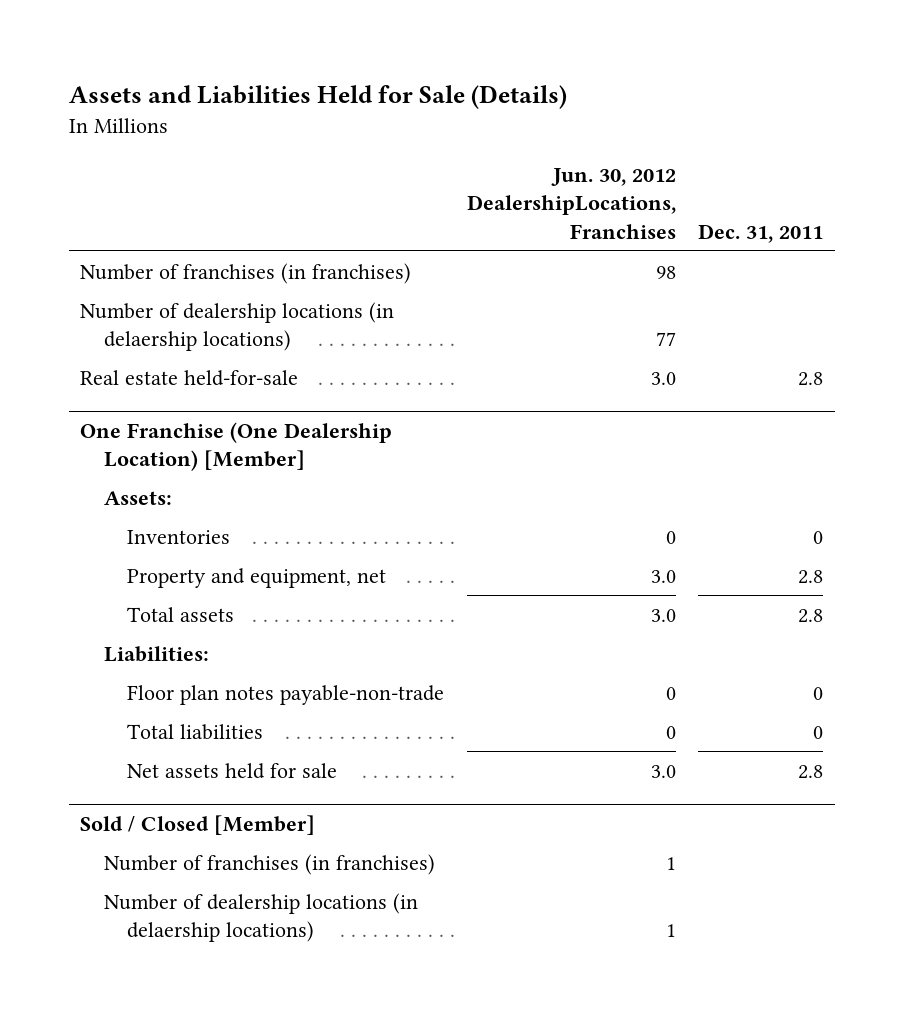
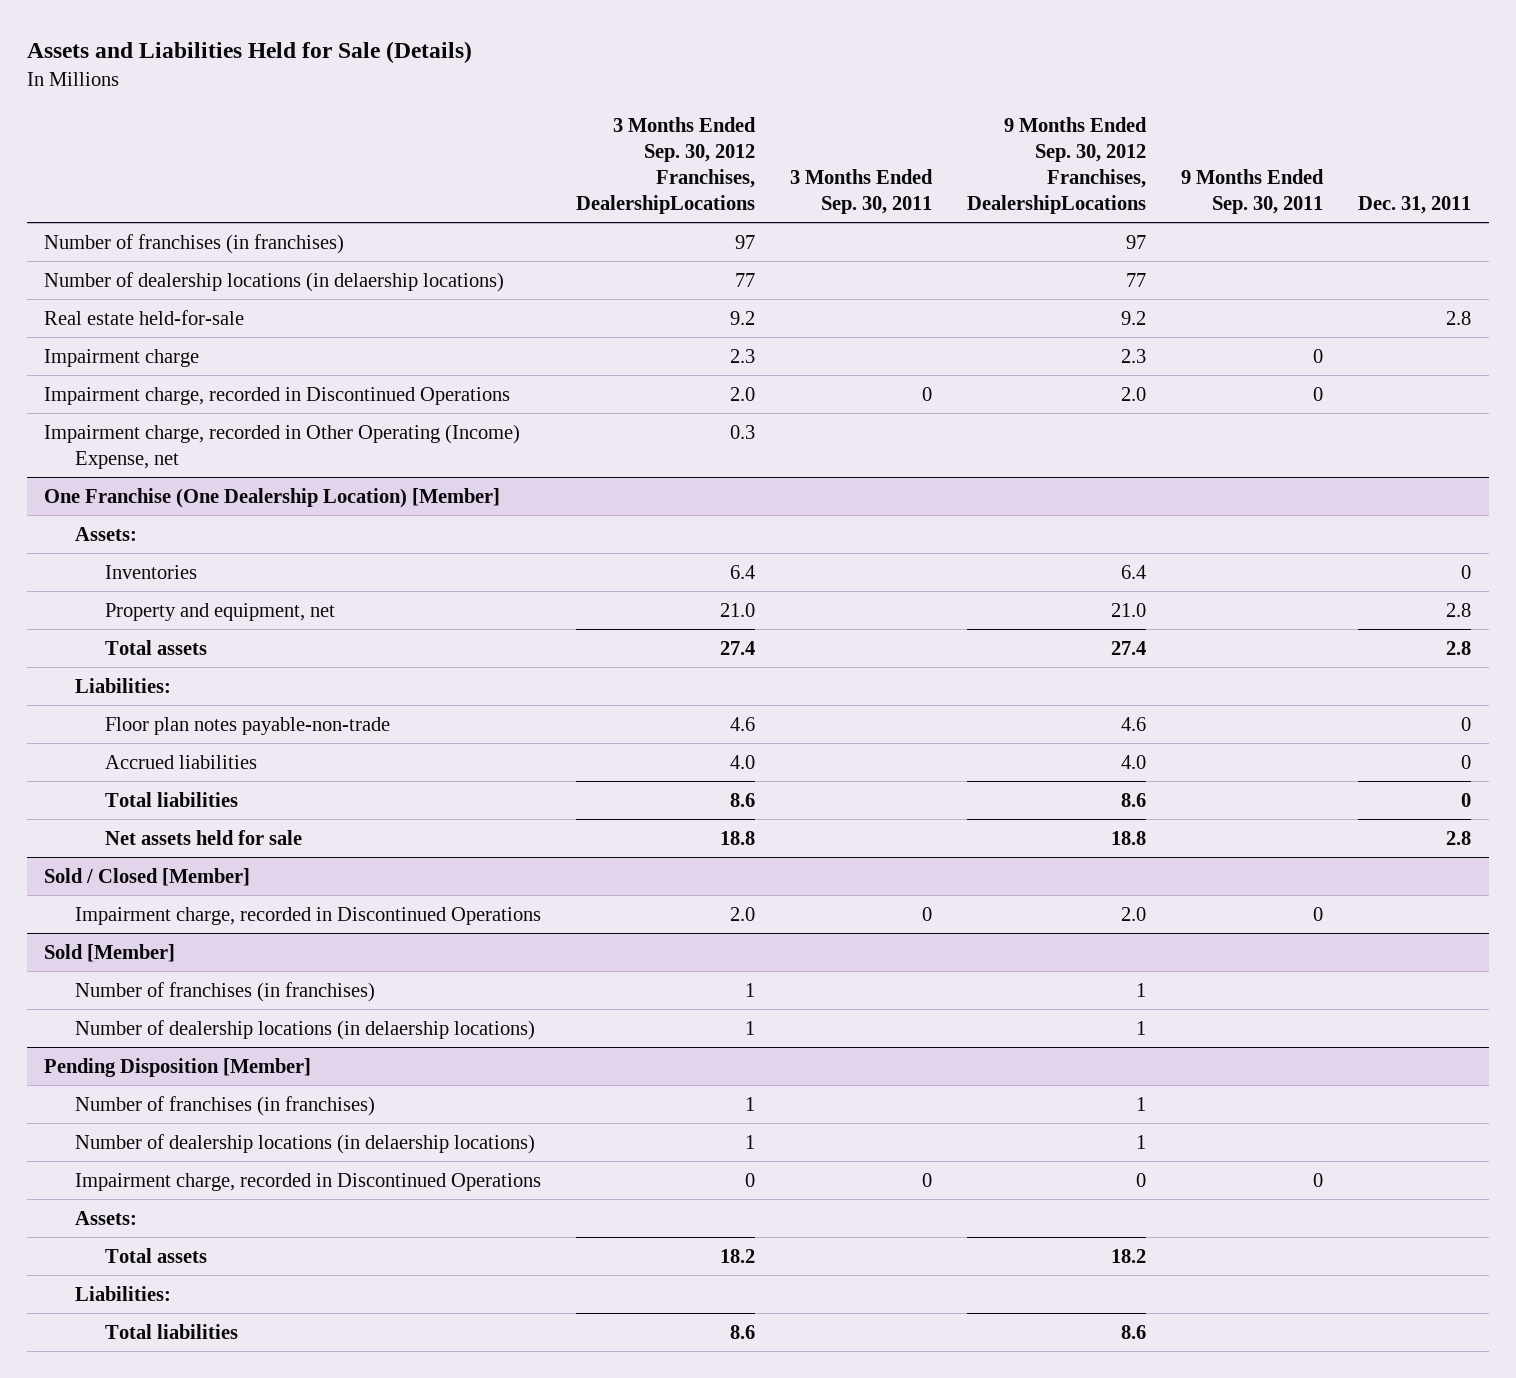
- | Jun. 30, 2012 DealershipLocations, Franchises | Dec. 31, 2011
+ | 3 Months Ended Sep. 30, 2012 Franchises, DealershipLocations | 3 Months Ended Sep. 30, 2011 | 9 Months Ended Sep. 30, 2012 Franchises, DealershipLocations | 9 Months Ended Sep. 30, 2011 | Dec. 31, 2011
+ Impairment charge | 2.3 | | 2.3 | 0 |
+ Impairment charge, recorded in Discontinued Operations | 2.0 | 0 | 2.0 | 0 |
+ Impairment charge, recorded in Other Operating (Income) Expense, net | 0.3 | | | |
@ One Franchise (One Dealership Location) [Member]
+ Accrued liabilities | 4.0 | | 4.0 | | 0
@ Sold / Closed [Member]
- Number of franchises (in franchises) | 1 |
- Number of dealership locations (in delaership locations) | 1 |
+ Impairment charge, recorded in Discontinued Operations | 2.0 | 0 | 2.0 | 0 |
+ Sold [Member]
+ Number of franchises (in franchises) | 1 | | 1 | |
+ Number of dealership locations (in delaership locations) | 1 | | 1 | |
+ Pending Disposition [Member]
+ Number of franchises (in franchises) | 1 | | 1 | |
+ Number of dealership locations (in delaership locations) | 1 | | 1 | |
+ Impairment charge, recorded in Discontinued Operations | 0 | 0 | 0 | 0 |
+ Assets:
+ Total assets | 18.2 | | 18.2 | |
+ Liabilities:
+ Total liabilities | 8.6 | | 8.6 | |

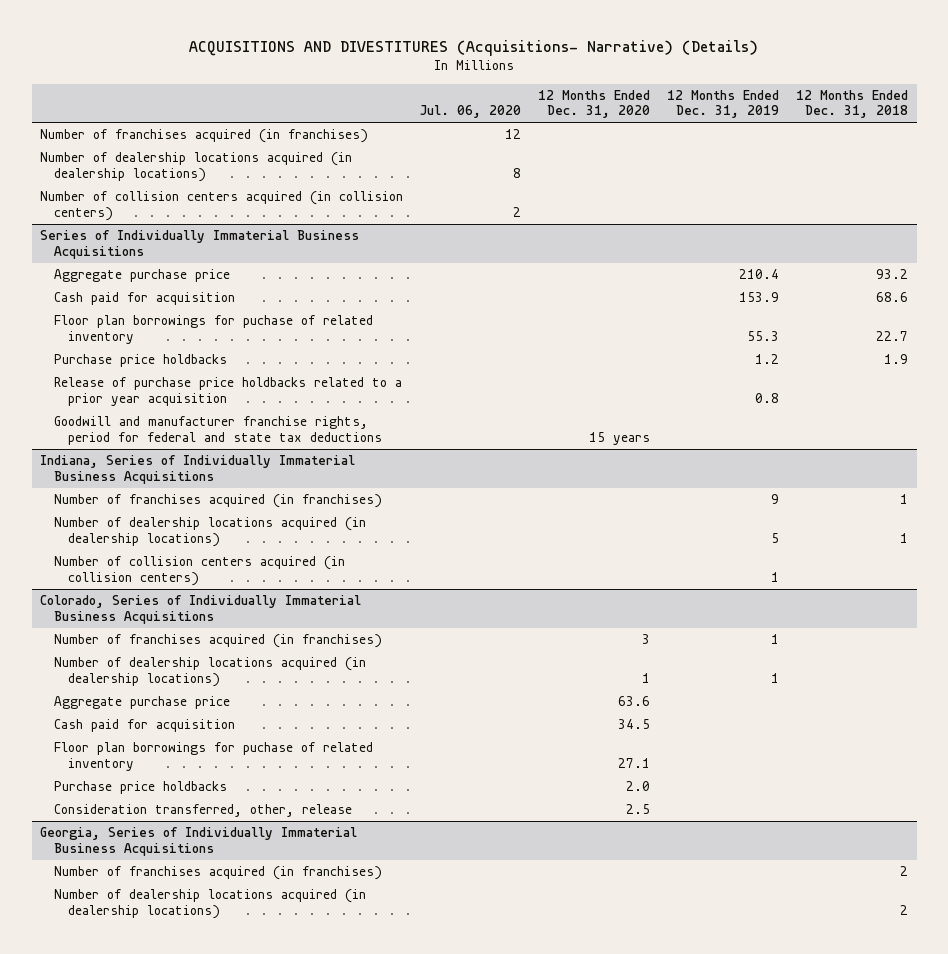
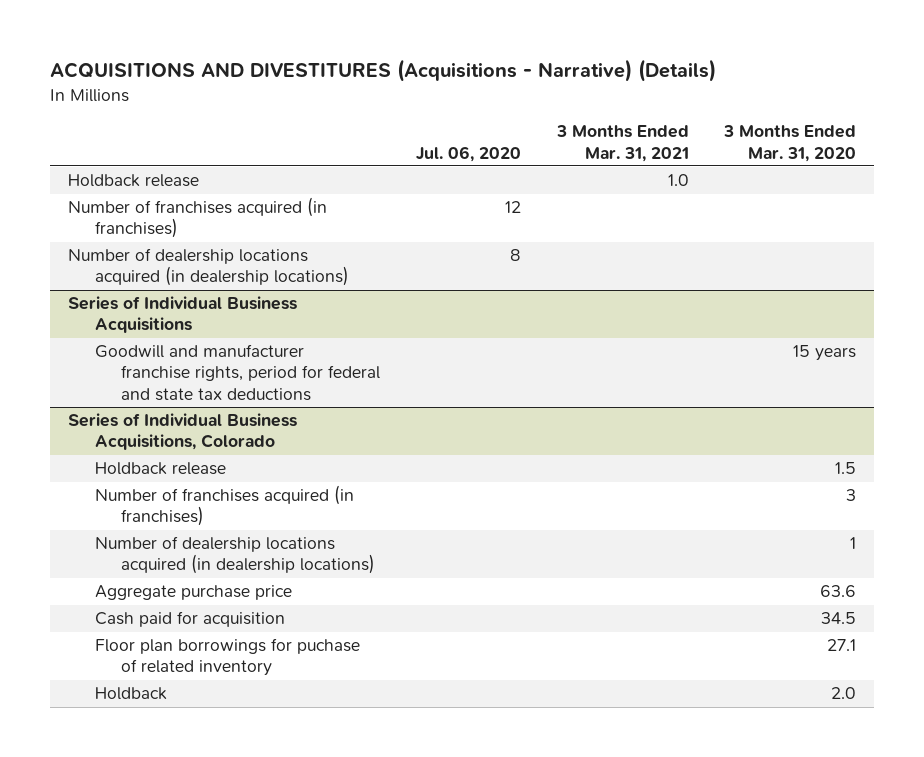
- ACQUISITIONS AND DIVESTITURES (Acquisitions- Narrative) (Details)
+ ACQUISITIONS AND DIVESTITURES (Acquisitions - Narrative) (Details)
- | Jul. 06, 2020 | 12 Months Ended Dec. 31, 2020 | 12 Months Ended Dec. 31, 2019 | 12 Months Ended Dec. 31, 2018
+ | Jul. 06, 2020 | 3 Months Ended Mar. 31, 2021 | 3 Months Ended Mar. 31, 2020
+ Holdback release | | 1.0 |
- Number of collision centers acquired (in collision centers) | 2 | | |
- Series of Individually Immaterial Business Acquisitions
- Aggregate purchase price | | | 210.4 | 93.2
- Cash paid for acquisition | | | 153.9 | 68.6
- Floor plan borrowings for puchase of related inventory | | | 55.3 | 22.7
- Purchase price holdbacks | | | 1.2 | 1.9
- Release of purchase price holdbacks related to a prior year acquisition | | | 0.8 |
+ Series of Individual Business Acquisitions
- Indiana, Series of Individually Immaterial Business Acquisitions
- Number of franchises acquired (in franchises) | | | 9 | 1
- Number of dealership locations acquired (in dealership locations) | | | 5 | 1
- Number of collision centers acquired (in collision centers) | | | 1 |
- Colorado, Series of Individually Immaterial Business Acquisitions
+ Series of Individual Business Acquisitions, Colorado
+ Holdback release | | | 1.5
- Purchase price holdbacks | | 2.0 | |
- Consideration transferred, other, release | | 2.5 | |
- Georgia, Series of Individually Immaterial Business Acquisitions
- Number of franchises acquired (in franchises) | | | | 2
- Number of dealership locations acquired (in dealership locations) | | | | 2
+ Holdback | | | 2.0

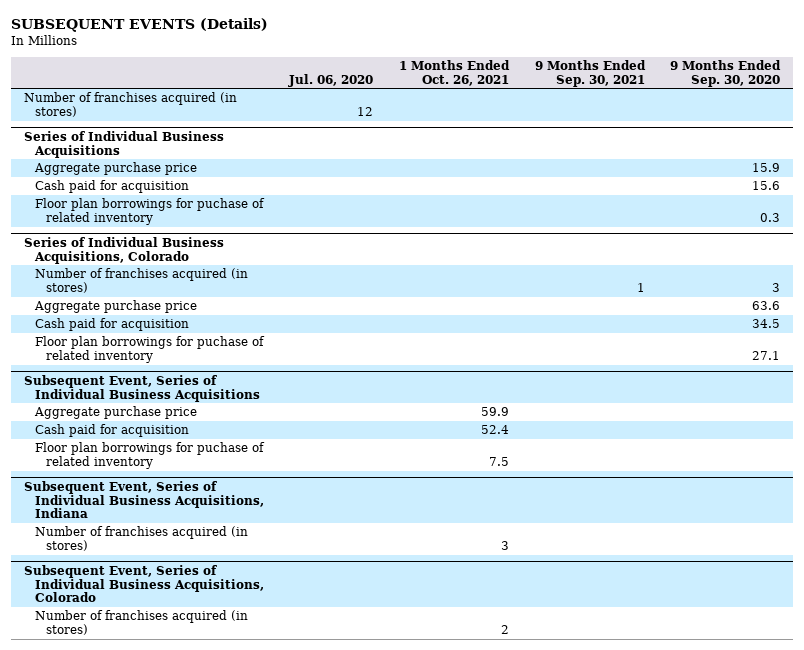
- ACQUISITIONS AND DIVESTITURES (Acquisitions - Narrative) (Details)
+ SUBSEQUENT EVENTS (Details)
- | Jul. 06, 2020 | 3 Months Ended Mar. 31, 2021 | 3 Months Ended Mar. 31, 2020
+ | Jul. 06, 2020 | 1 Months Ended Oct. 26, 2021 | 9 Months Ended Sep. 30, 2021 | 9 Months Ended Sep. 30, 2020
- Holdback release | | 1.0 |
- Number of franchises acquired (in franchises) | 12 | |
- Number of dealership locations acquired (in dealership locations) | 8 | |
+ Number of franchises acquired (in stores) | 12 | | |
@ Series of Individual Business Acquisitions
- Goodwill and manufacturer franchise rights, period for federal and state tax deductions | | | 15 years
+ Aggregate purchase price | | | | 15.9
+ Cash paid for acquisition | | | | 15.6
+ Floor plan borrowings for puchase of related inventory | | | | 0.3
@ Series of Individual Business Acquisitions, Colorado
- Holdback release | | | 1.5
- Number of franchises acquired (in franchises) | | | 3
- Number of dealership locations acquired (in dealership locations) | | | 1
+ Number of franchises acquired (in stores) | | | 1 | 3
- Holdback | | | 2.0
+ Subsequent Event, Series of Individual Business Acquisitions
+ Aggregate purchase price | | 59.9 | |
+ Cash paid for acquisition | | 52.4 | |
+ Floor plan borrowings for puchase of related inventory | | 7.5 | |
+ Subsequent Event, Series of Individual Business Acquisitions, Indiana
+ Number of franchises acquired (in stores) | | 3 | |
+ Subsequent Event, Series of Individual Business Acquisitions, Colorado
+ Number of franchises acquired (in stores) | | 2 | |

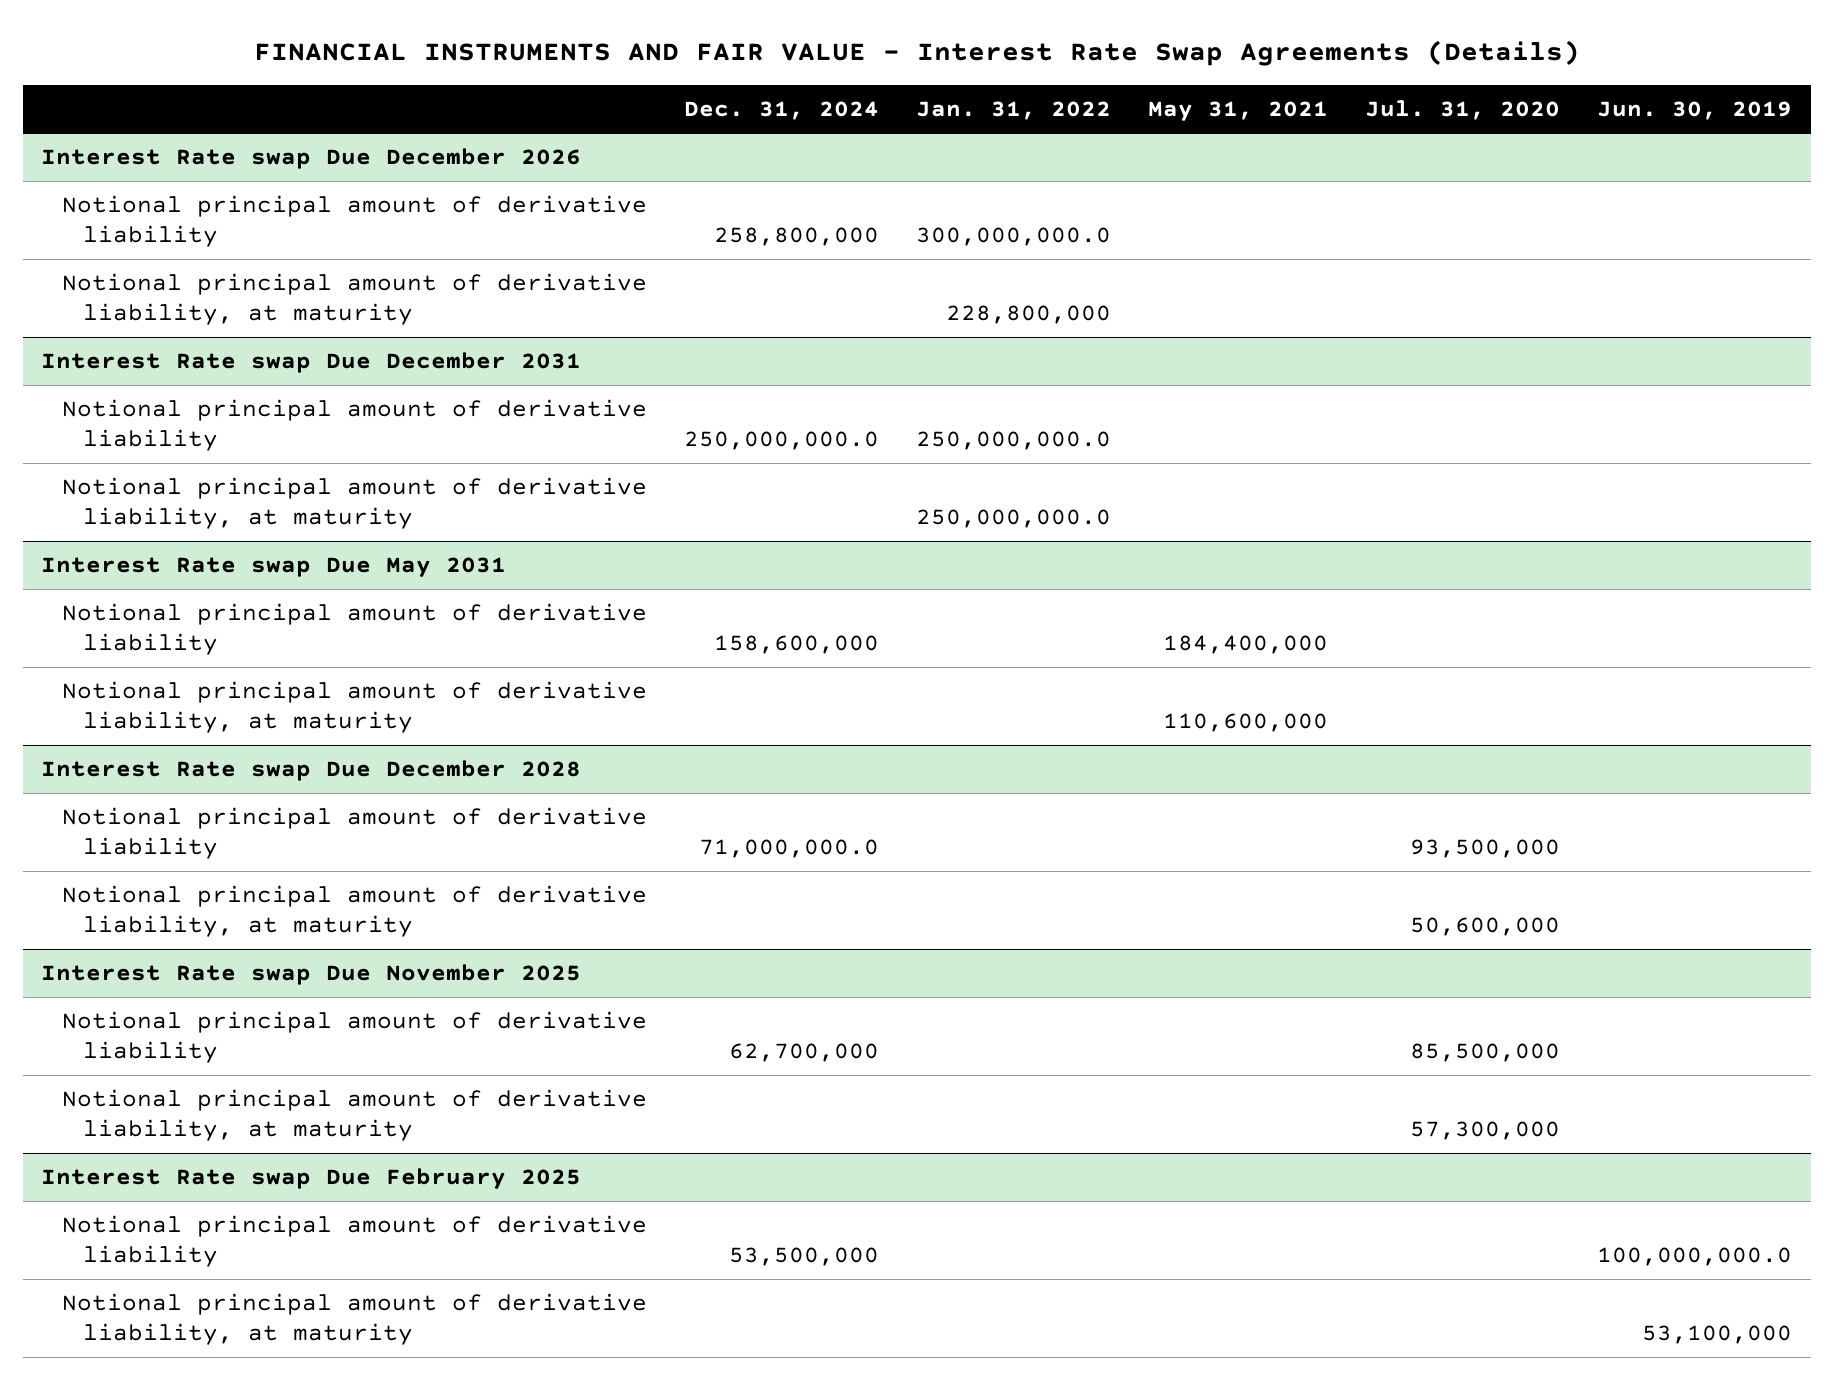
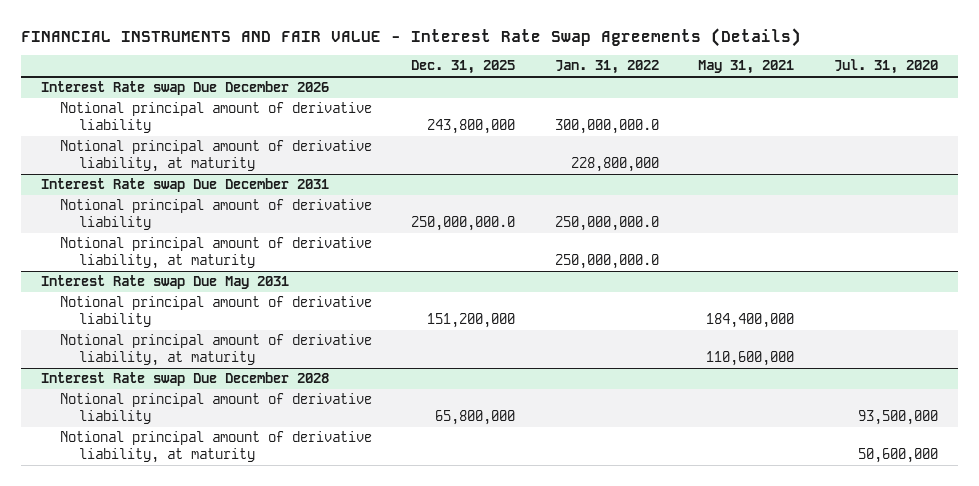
- | Dec. 31, 2024 | Jan. 31, 2022 | May 31, 2021 | Jul. 31, 2020 | Jun. 30, 2019
+ | Dec. 31, 2025 | Jan. 31, 2022 | May 31, 2021 | Jul. 31, 2020
- Interest Rate swap Due November 2025
- Notional principal amount of derivative liability | 62,700,000 | | | 85,500,000 |
- Notional principal amount of derivative liability, at maturity | | | | 57,300,000 |
- Interest Rate swap Due February 2025
- Notional principal amount of derivative liability | 53,500,000 | | | | 100,000,000.0
- Notional principal amount of derivative liability, at maturity | | | | | 53,100,000

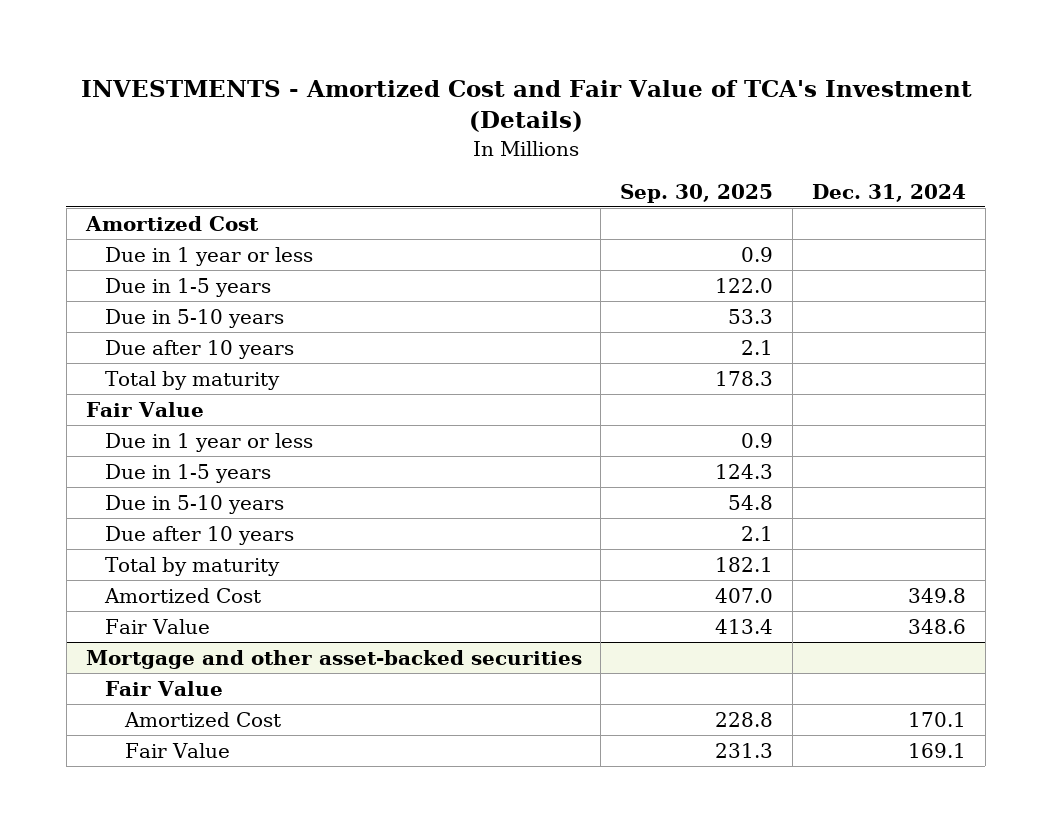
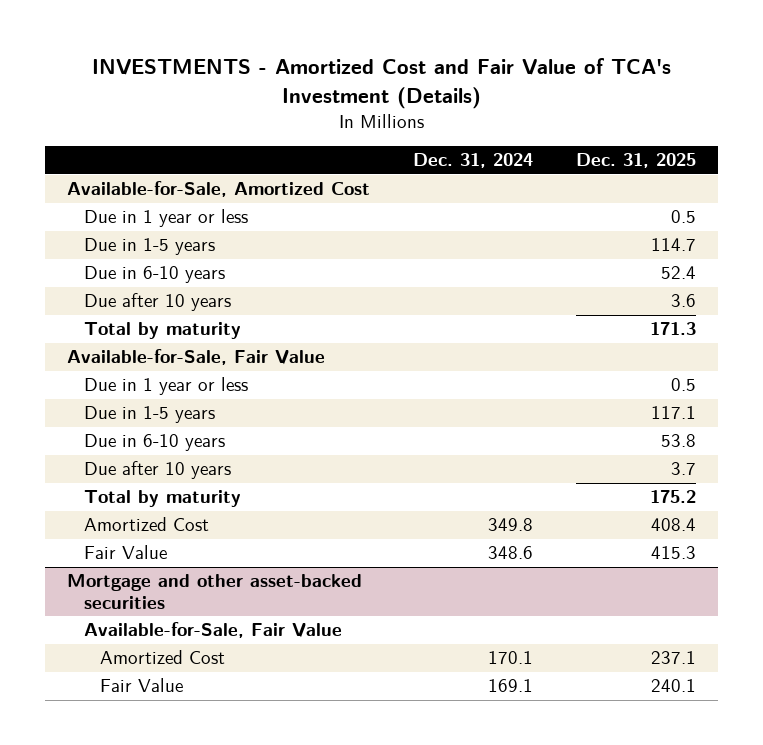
- | Sep. 30, 2025 | Dec. 31, 2024
+ | Dec. 31, 2024 | Dec. 31, 2025
- Amortized Cost
+ Available-for-Sale, Amortized Cost
- Due in 5-10 years | 53.3 |
+ Due in 6-10 years | | 52.4
- Fair Value
+ Available-for-Sale, Fair Value
- Due in 5-10 years | 54.8 |
+ Due in 6-10 years | | 53.8
@ Mortgage and other asset-backed securities
- Fair Value
+ Available-for-Sale, Fair Value

